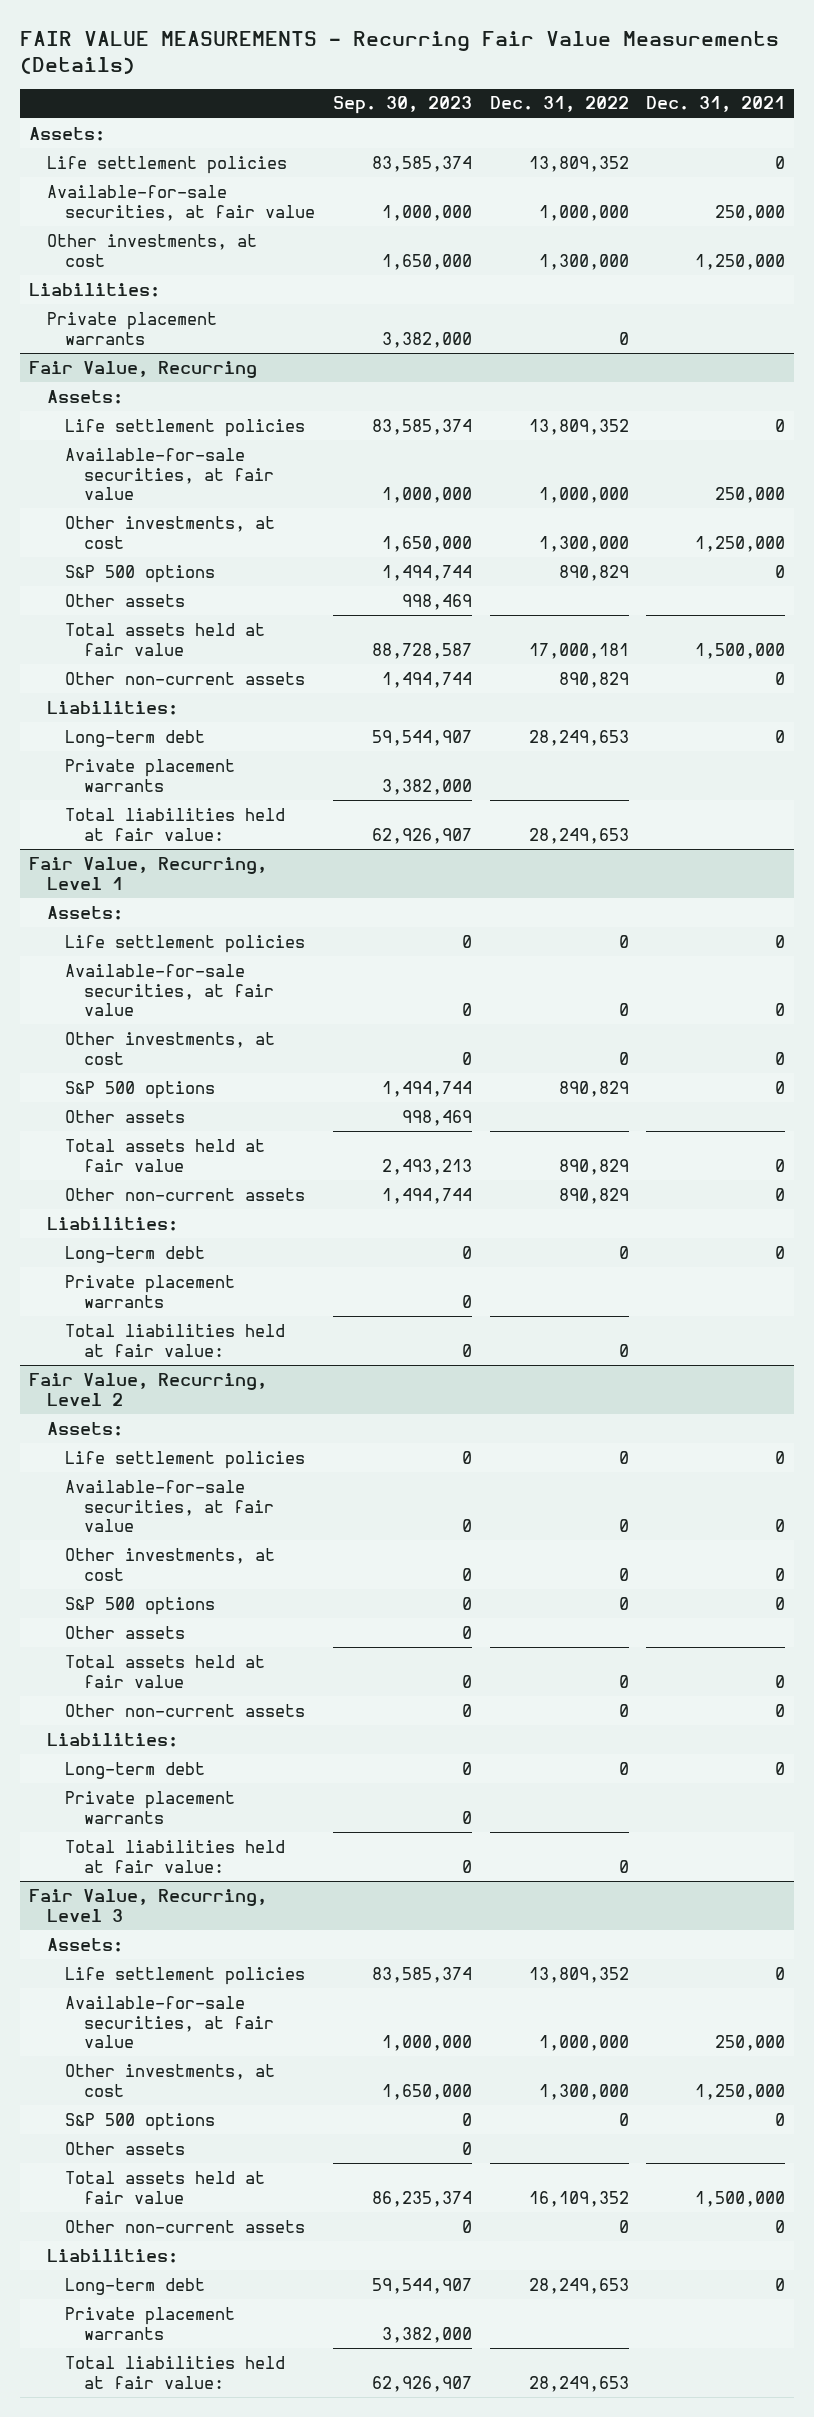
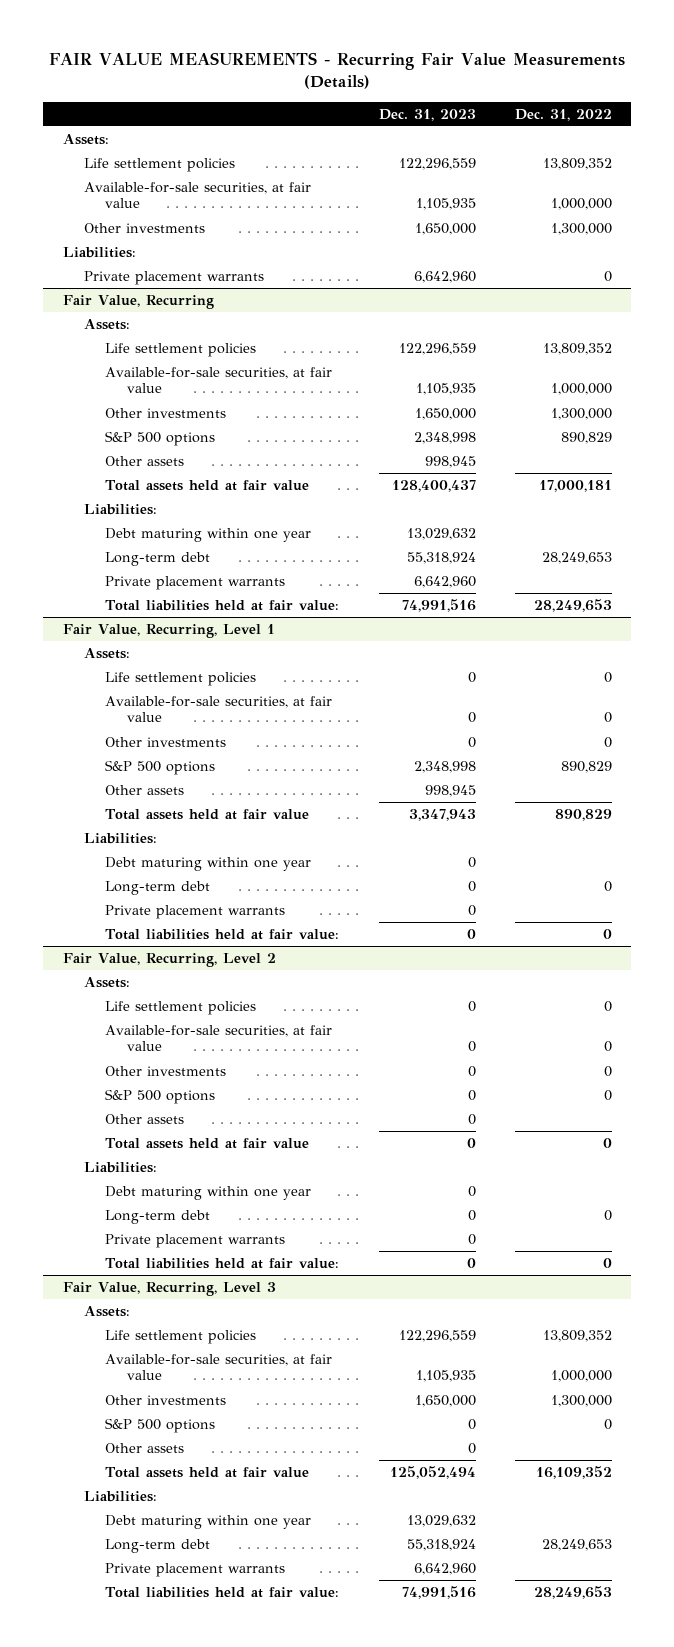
- | Sep. 30, 2023 | Dec. 31, 2022 | Dec. 31, 2021
+ | Dec. 31, 2023 | Dec. 31, 2022
- Other investments, at cost | 1,650,000 | 1,300,000 | 1,250,000
+ Other investments | 1,650,000 | 1,300,000
@ Fair Value, Recurring
- Other investments, at cost | 1,650,000 | 1,300,000 | 1,250,000
+ Other investments | 1,650,000 | 1,300,000
- Other non-current assets | 1,494,744 | 890,829 | 0
+ Debt maturing within one year | 13,029,632 |
@ Fair Value, Recurring, Level 1
- Other investments, at cost | 0 | 0 | 0
+ Other investments | 0 | 0
- Other non-current assets | 1,494,744 | 890,829 | 0
+ Debt maturing within one year | 0 |
@ Fair Value, Recurring, Level 2
- Other investments, at cost | 0 | 0 | 0
+ Other investments | 0 | 0
- Other non-current assets | 0 | 0 | 0
+ Debt maturing within one year | 0 |
@ Fair Value, Recurring, Level 3
- Other investments, at cost | 1,650,000 | 1,300,000 | 1,250,000
+ Other investments | 1,650,000 | 1,300,000
- Other non-current assets | 0 | 0 | 0
+ Debt maturing within one year | 13,029,632 |

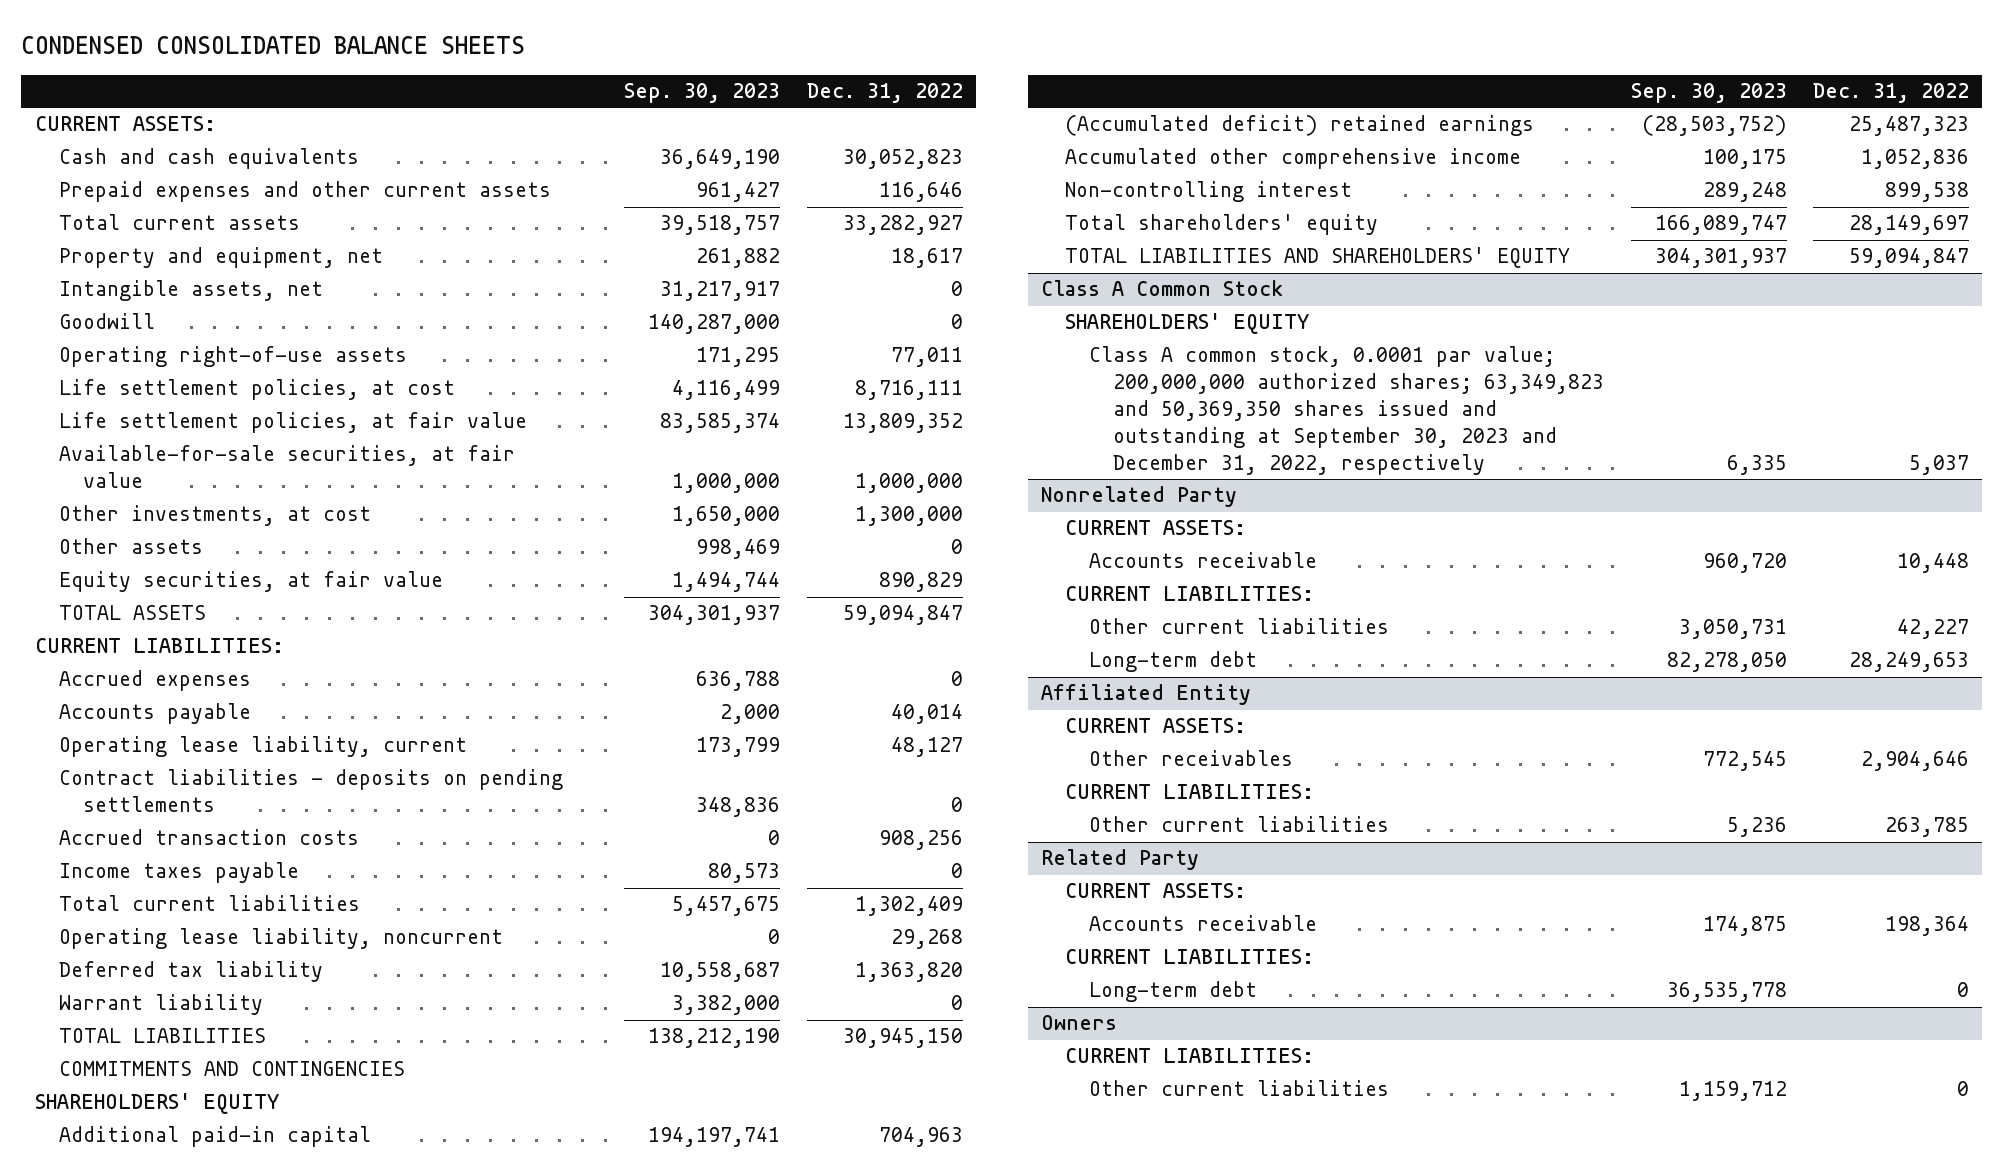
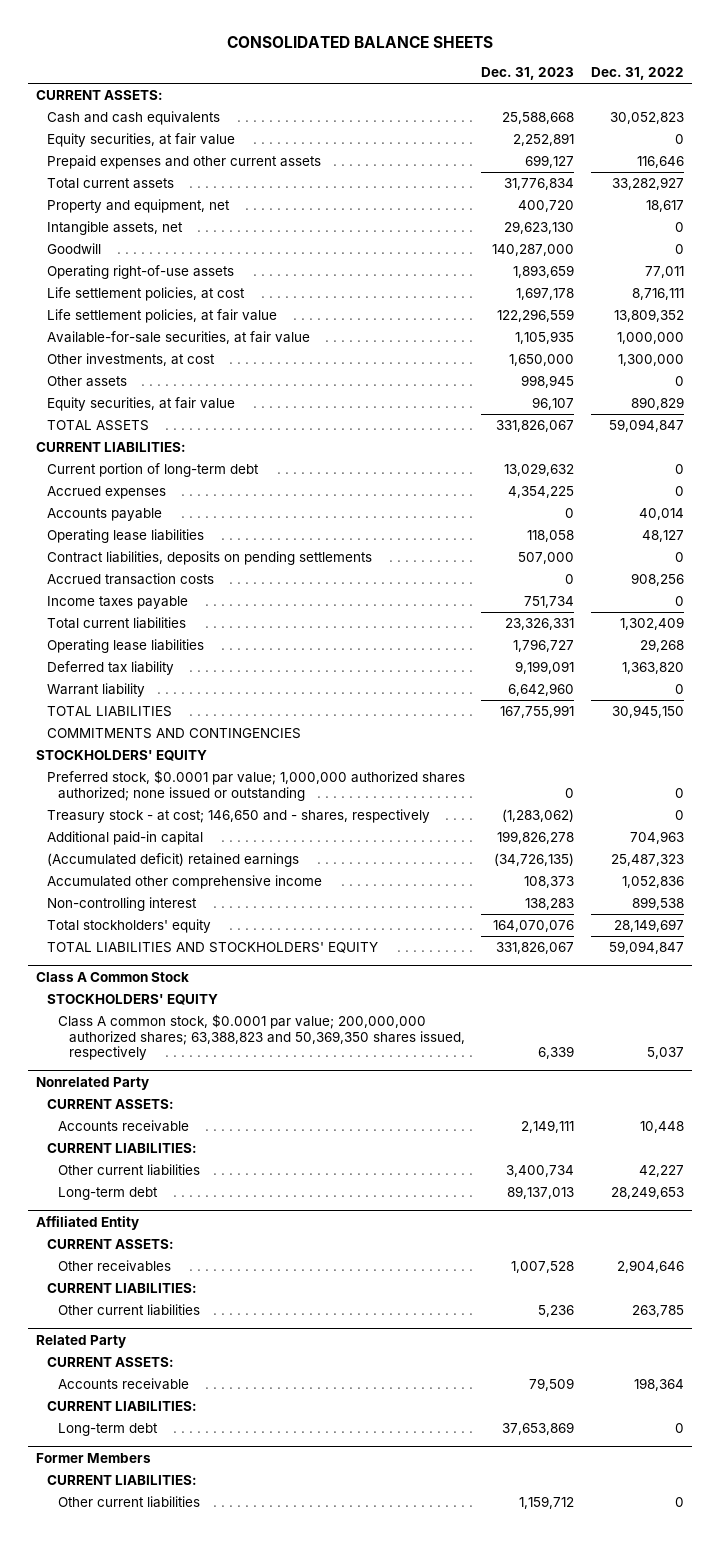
- CONDENSED CONSOLIDATED BALANCE SHEETS
+ CONSOLIDATED BALANCE SHEETS
- | Sep. 30, 2023 | Dec. 31, 2022
+ | Dec. 31, 2023 | Dec. 31, 2022
+ Equity securities, at fair value | 2,252,891 | 0
+ Current portion of long-term debt | 13,029,632 | 0
- Operating lease liability, current | 173,799 | 48,127
- Contract liabilities - deposits on pending settlements | 348,836 | 0
+ Operating lease liabilities | 118,058 | 48,127
+ Contract liabilities, deposits on pending settlements | 507,000 | 0
- Operating lease liability, noncurrent | 0 | 29,268
+ Operating lease liabilities | 1,796,727 | 29,268
- SHAREHOLDERS' EQUITY
+ STOCKHOLDERS' EQUITY
+ Preferred stock, $0.0001 par value; 1,000,000 authorized shares authorized; none issued or outstanding | 0 | 0
+ Treasury stock - at cost; 146,650 and - shares, respectively | (1,283,062) | 0
- Total shareholders' equity | 166,089,747 | 28,149,697
- TOTAL LIABILITIES AND SHAREHOLDERS' EQUITY | 304,301,937 | 59,094,847
+ Total stockholders' equity | 164,070,076 | 28,149,697
+ TOTAL LIABILITIES AND STOCKHOLDERS' EQUITY | 331,826,067 | 59,094,847
@ Class A Common Stock
- SHAREHOLDERS' EQUITY
- Class A common stock, 0.0001 par value; 200,000,000 authorized shares; 63,349,823 and 50,369,350 shares issued and outstanding at September 30, 2023 and December 31, 2022, respectively | 6,335 | 5,037
+ STOCKHOLDERS' EQUITY
+ Class A common stock, $0.0001 par value; 200,000,000 authorized shares; 63,388,823 and 50,369,350 shares issued, respectively | 6,339 | 5,037
- Owners
+ Former Members

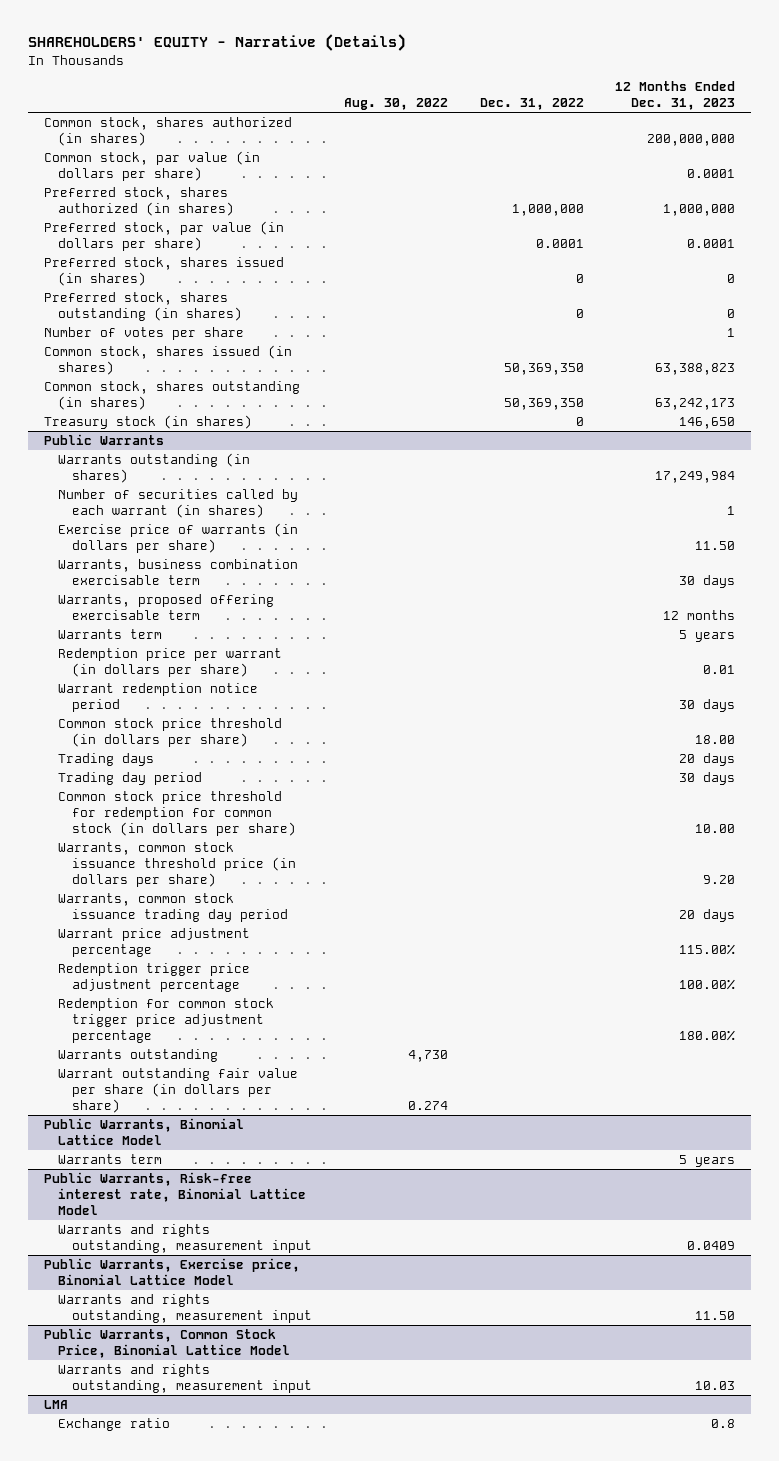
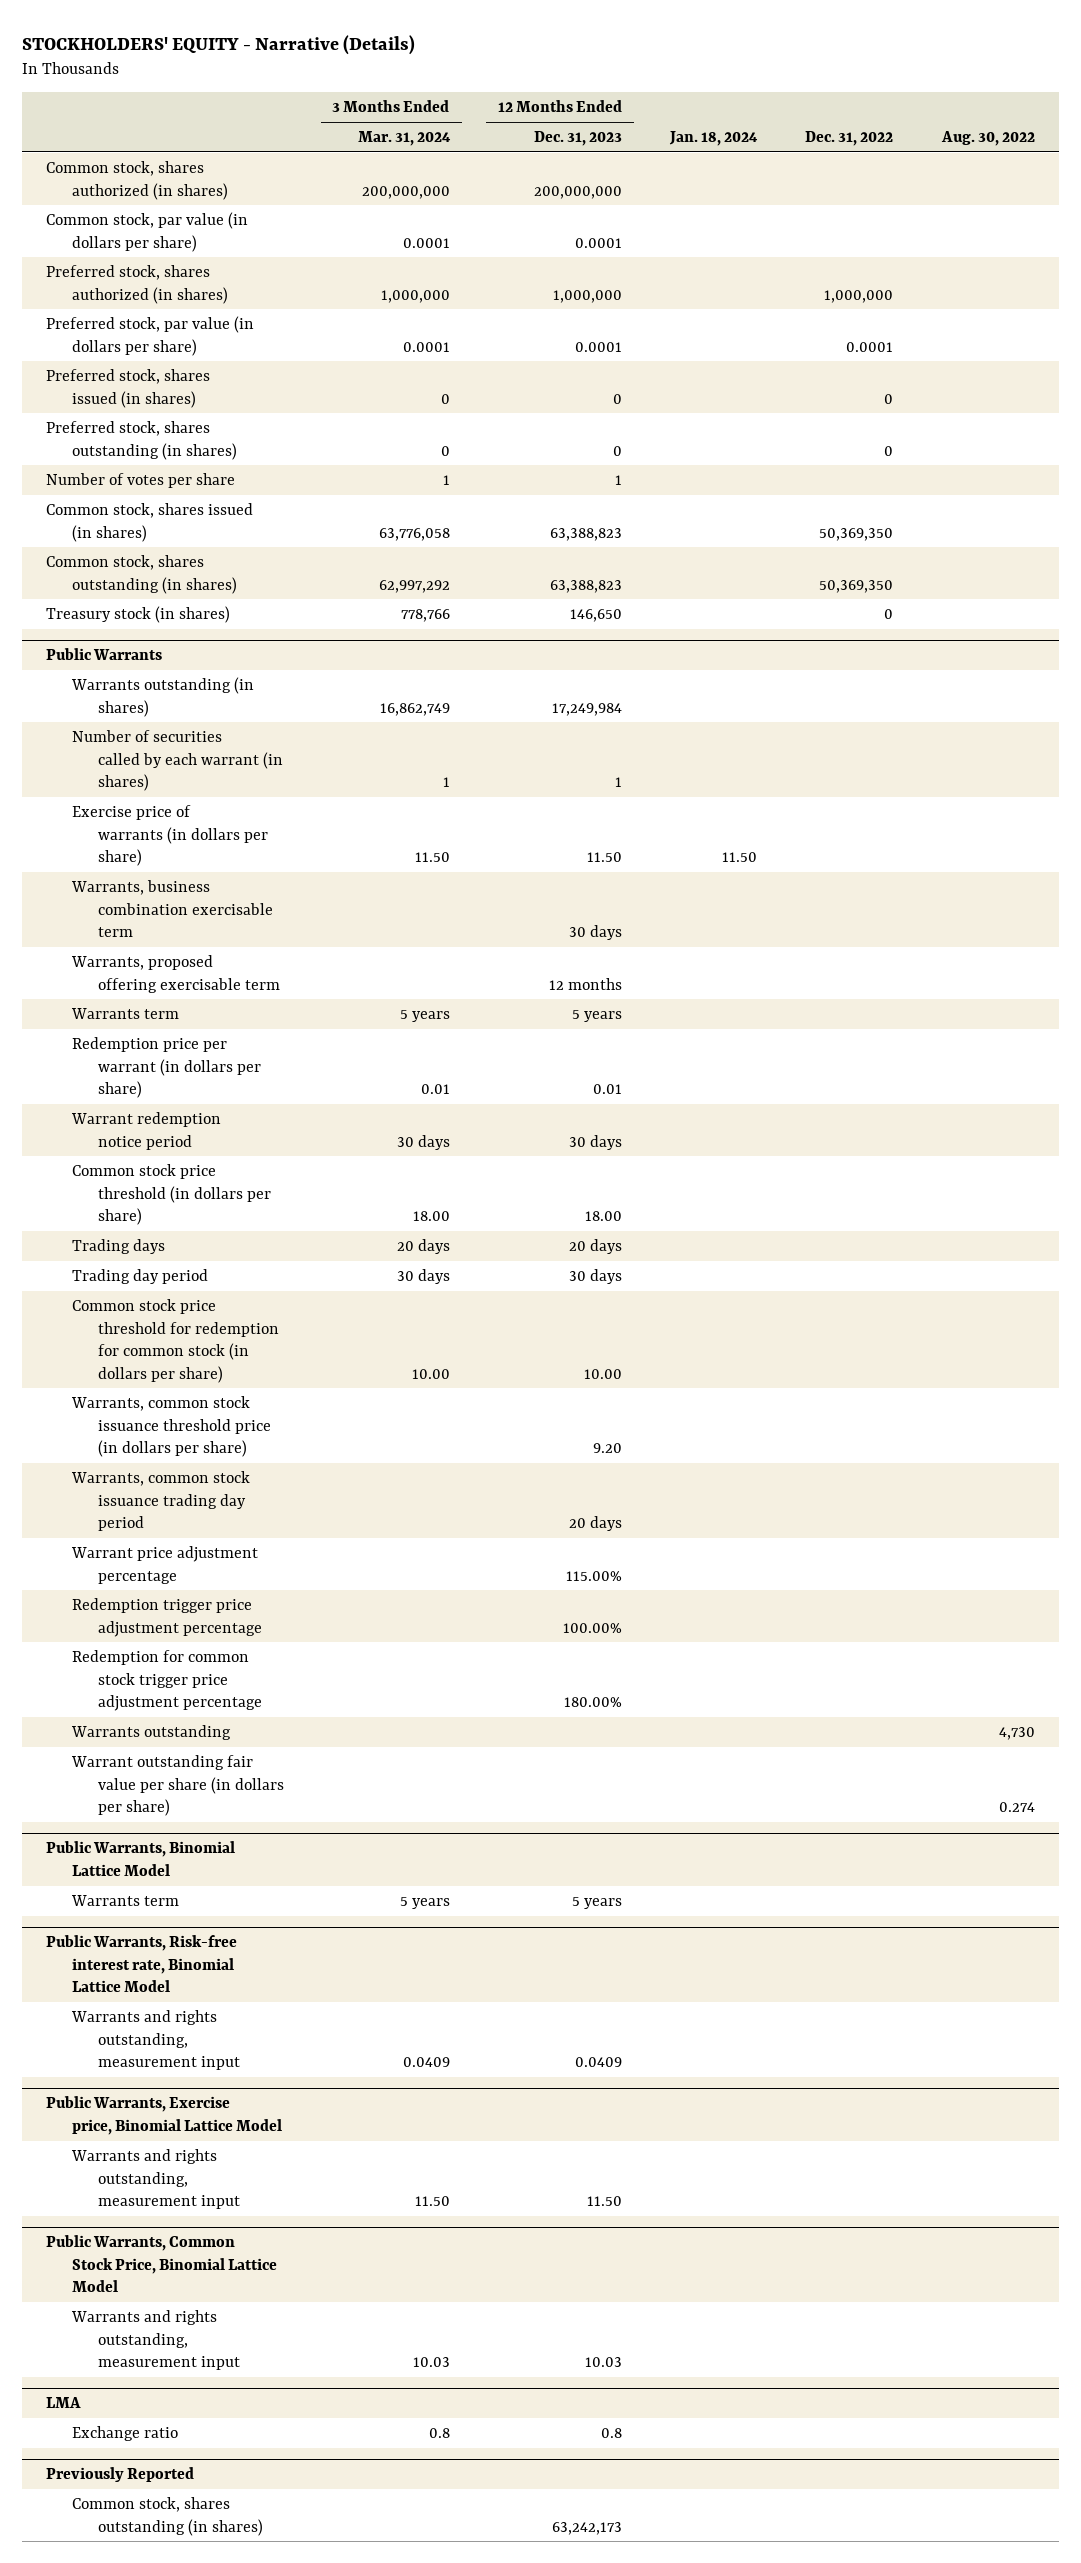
- SHAREHOLDERS' EQUITY - Narrative (Details)
+ STOCKHOLDERS' EQUITY - Narrative (Details)
- | Aug. 30, 2022 | Dec. 31, 2022 | 12 Months Ended Dec. 31, 2023
+ | 3 Months Ended Mar. 31, 2024 | 12 Months Ended Dec. 31, 2023 | Jan. 18, 2024 | Dec. 31, 2022 | Aug. 30, 2022
- Common stock, shares outstanding (in shares) | | 50,369,350 | 63,242,173
+ Common stock, shares outstanding (in shares) | 62,997,292 | 63,388,823 | | 50,369,350 |
+ Previously Reported
+ Common stock, shares outstanding (in shares) | | 63,242,173 | | |

